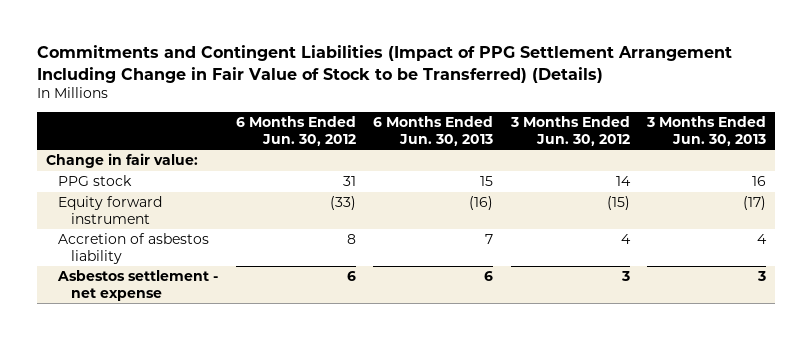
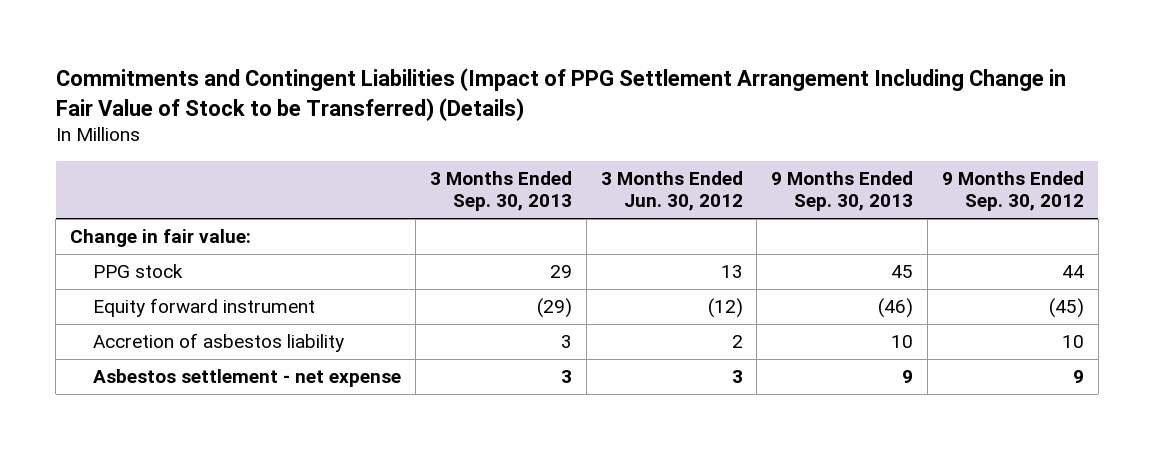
- | 6 Months Ended Jun. 30, 2012 | 6 Months Ended Jun. 30, 2013 | 3 Months Ended Jun. 30, 2012 | 3 Months Ended Jun. 30, 2013
+ | 3 Months Ended Sep. 30, 2013 | 3 Months Ended Jun. 30, 2012 | 9 Months Ended Sep. 30, 2013 | 9 Months Ended Sep. 30, 2012
- PPG stock | 31 | 15 | 14 | 16
- Equity forward instrument | (33) | (16) | (15) | (17)
- Accretion of asbestos liability | 8 | 7 | 4 | 4
+ PPG stock | 29 | 13 | 45 | 44
+ Equity forward instrument | (29) | (12) | (46) | (45)
+ Accretion of asbestos liability | 3 | 2 | 10 | 10

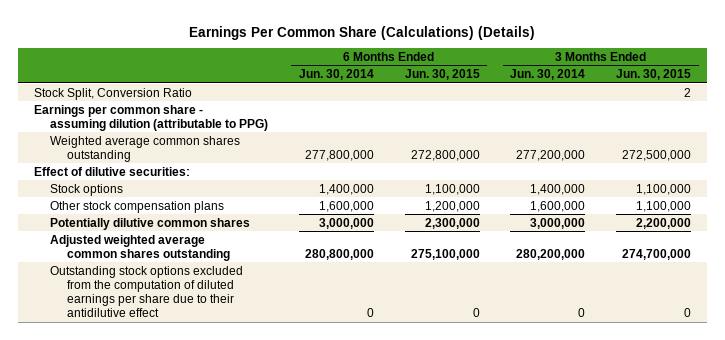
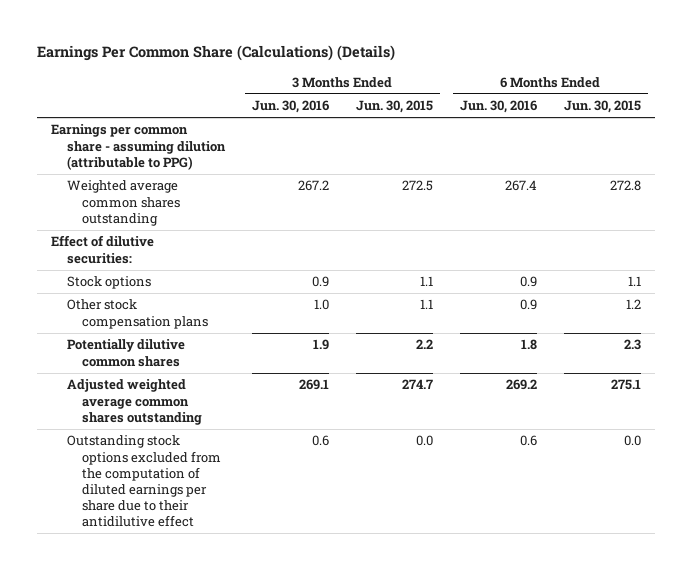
- | 6 Months Ended Jun. 30, 2014 | 6 Months Ended Jun. 30, 2015 | 3 Months Ended Jun. 30, 2014 | 3 Months Ended Jun. 30, 2015
+ | 3 Months Ended Jun. 30, 2016 | 3 Months Ended Jun. 30, 2015 | 6 Months Ended Jun. 30, 2016 | 6 Months Ended Jun. 30, 2015
- Stock Split, Conversion Ratio | | | | 2
- Weighted average common shares outstanding | 277,800,000 | 272,800,000 | 277,200,000 | 272,500,000
+ Weighted average common shares outstanding | 267.2 | 272.5 | 267.4 | 272.8
- Stock options | 1,400,000 | 1,100,000 | 1,400,000 | 1,100,000
- Other stock compensation plans | 1,600,000 | 1,200,000 | 1,600,000 | 1,100,000
- Potentially dilutive common shares | 3,000,000 | 2,300,000 | 3,000,000 | 2,200,000
- Adjusted weighted average common shares outstanding | 280,800,000 | 275,100,000 | 280,200,000 | 274,700,000
- Outstanding stock options excluded from the computation of diluted earnings per share due to their antidilutive effect | 0 | 0 | 0 | 0
+ Stock options | 0.9 | 1.1 | 0.9 | 1.1
+ Other stock compensation plans | 1.0 | 1.1 | 0.9 | 1.2
+ Potentially dilutive common shares | 1.9 | 2.2 | 1.8 | 2.3
+ Adjusted weighted average common shares outstanding | 269.1 | 274.7 | 269.2 | 275.1
+ Outstanding stock options excluded from the computation of diluted earnings per share due to their antidilutive effect | 0.6 | 0.0 | 0.6 | 0.0

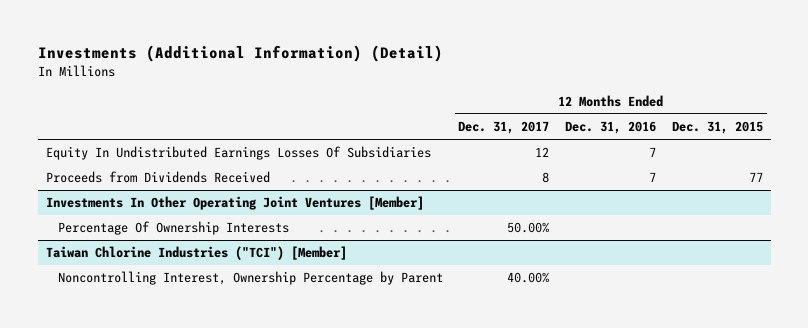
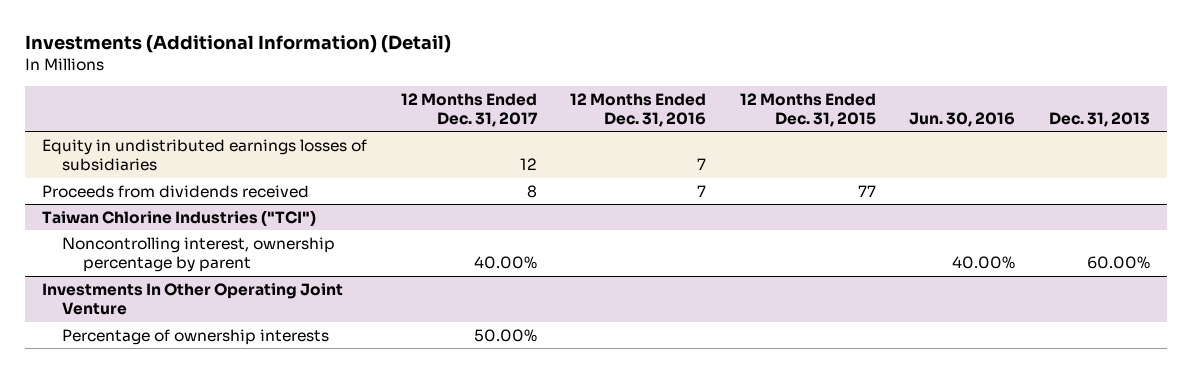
- | 12 Months Ended Dec. 31, 2017 | 12 Months Ended Dec. 31, 2016 | 12 Months Ended Dec. 31, 2015
+ | 12 Months Ended Dec. 31, 2017 | 12 Months Ended Dec. 31, 2016 | 12 Months Ended Dec. 31, 2015 | Jun. 30, 2016 | Dec. 31, 2013
- Equity In Undistributed Earnings Losses Of Subsidiaries | 12 | 7 |
- Proceeds from Dividends Received | 8 | 7 | 77
- Investments In Other Operating Joint Ventures [Member]
- Percentage Of Ownership Interests | 50.00% | |
- Taiwan Chlorine Industries ("TCI") [Member]
- Noncontrolling Interest, Ownership Percentage by Parent | 40.00% | |
+ Equity in undistributed earnings losses of subsidiaries | 12 | 7 | | |
+ Proceeds from dividends received | 8 | 7 | 77 | |
+ Taiwan Chlorine Industries ("TCI")
+ Noncontrolling interest, ownership percentage by parent | 40.00% | | | 40.00% | 60.00%
+ Investments In Other Operating Joint Venture
+ Percentage of ownership interests | 50.00% | | | |

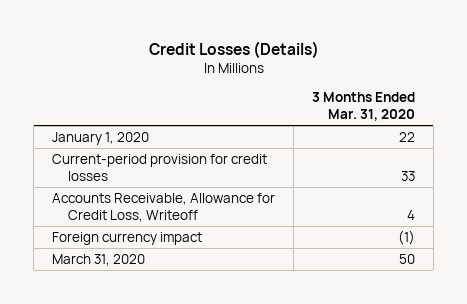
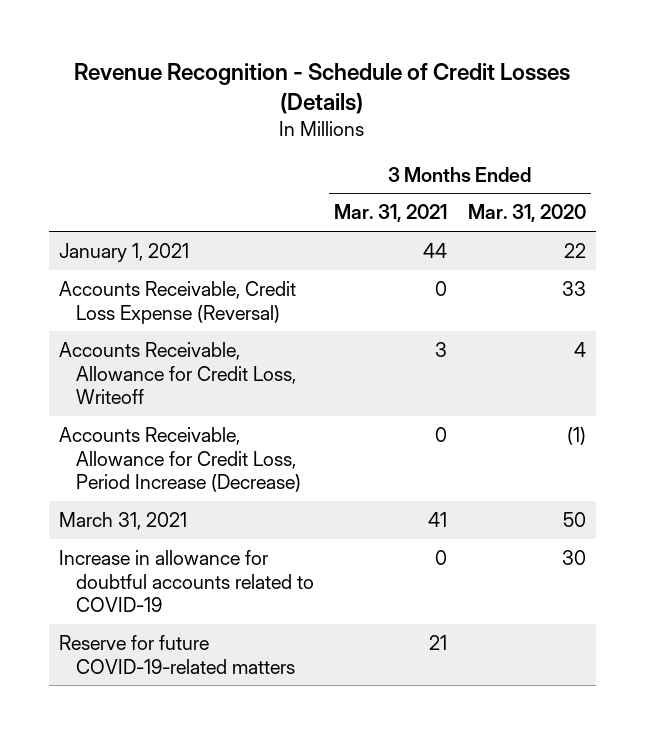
- Credit Losses (Details)
+ Revenue Recognition - Schedule of Credit Losses (Details)
- | 3 Months Ended Mar. 31, 2020
+ | 3 Months Ended Mar. 31, 2021 | 3 Months Ended Mar. 31, 2020
- January 1, 2020 | 22
- Current-period provision for credit losses | 33
+ January 1, 2021 | 44 | 22
+ Accounts Receivable, Credit Loss Expense (Reversal) | 0 | 33
- Foreign currency impact | (1)
- March 31, 2020 | 50
+ Accounts Receivable, Allowance for Credit Loss, Period Increase (Decrease) | 0 | (1)
+ March 31, 2021 | 41 | 50
+ Increase in allowance for doubtful accounts related to COVID-19 | 0 | 30
+ Reserve for future COVID-19-related matters | 21 |

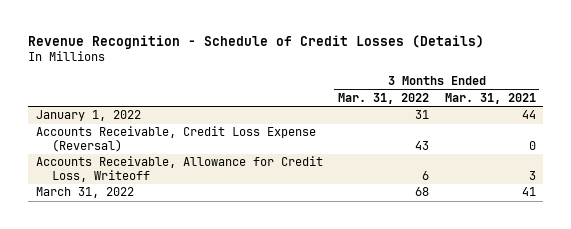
- | 3 Months Ended Mar. 31, 2021 | 3 Months Ended Mar. 31, 2020
+ | 3 Months Ended Mar. 31, 2022 | 3 Months Ended Mar. 31, 2021
- January 1, 2021 | 44 | 22
+ January 1, 2022 | 31 | 44
- Accounts Receivable, Allowance for Credit Loss, Period Increase (Decrease) | 0 | (1)
- March 31, 2021 | 41 | 50
- Increase in allowance for doubtful accounts related to COVID-19 | 0 | 30
- Reserve for future COVID-19-related matters | 21 |
+ March 31, 2022 | 68 | 41

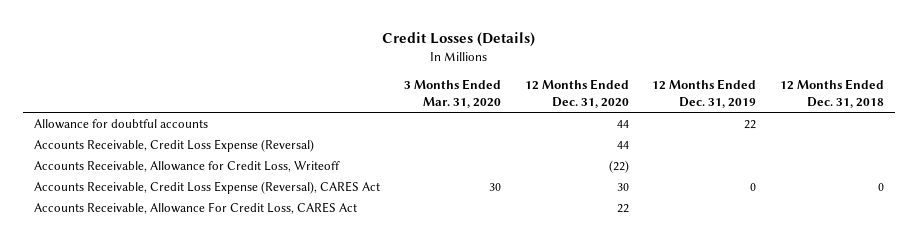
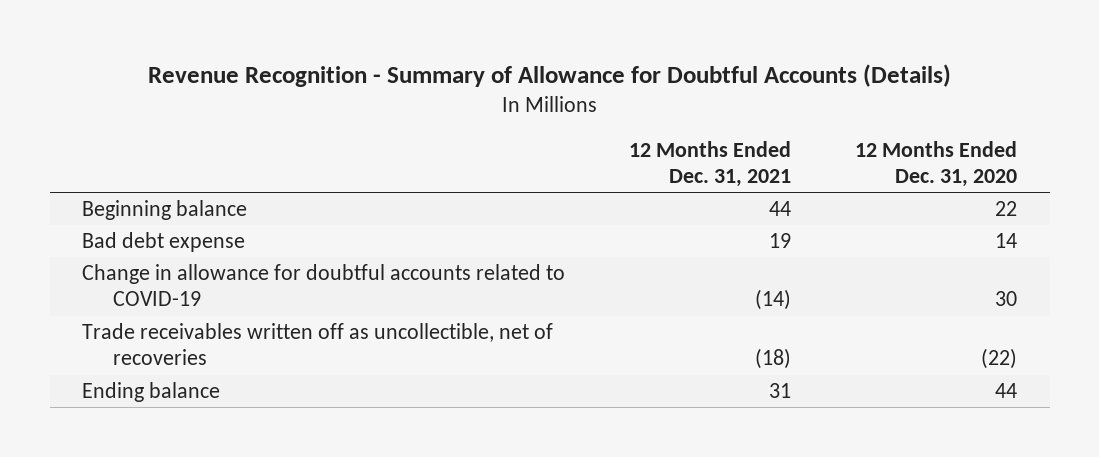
- Credit Losses (Details)
+ Revenue Recognition - Summary of Allowance for Doubtful Accounts (Details)
- | 3 Months Ended Mar. 31, 2020 | 12 Months Ended Dec. 31, 2020 | 12 Months Ended Dec. 31, 2019 | 12 Months Ended Dec. 31, 2018
+ | 12 Months Ended Dec. 31, 2021 | 12 Months Ended Dec. 31, 2020
- Allowance for doubtful accounts | | 44 | 22 |
- Accounts Receivable, Credit Loss Expense (Reversal) | | 44 | |
- Accounts Receivable, Allowance for Credit Loss, Writeoff | | (22) | |
- Accounts Receivable, Credit Loss Expense (Reversal), CARES Act | 30 | 30 | 0 | 0
- Accounts Receivable, Allowance For Credit Loss, CARES Act | | 22 | |
+ Beginning balance | 44 | 22
+ Bad debt expense | 19 | 14
+ Change in allowance for doubtful accounts related to COVID-19 | (14) | 30
+ Trade receivables written off as uncollectible, net of recoveries | (18) | (22)
+ Ending balance | 31 | 44

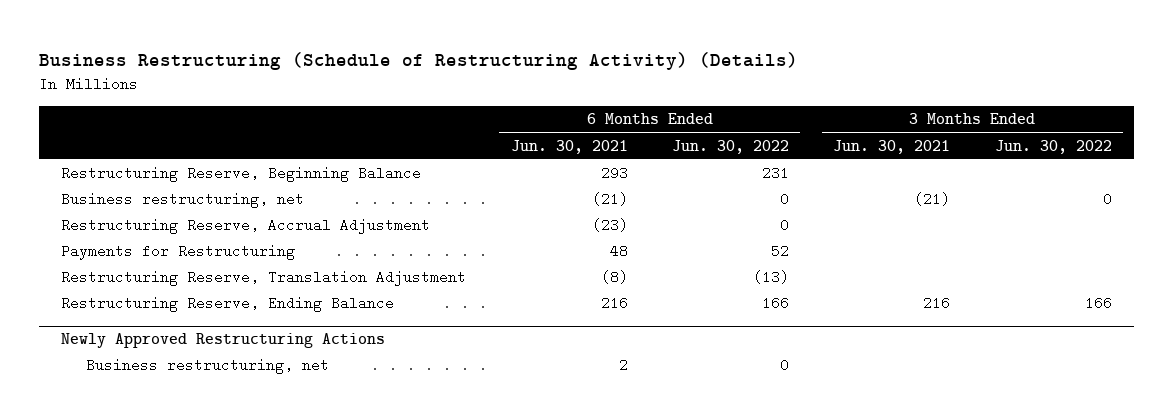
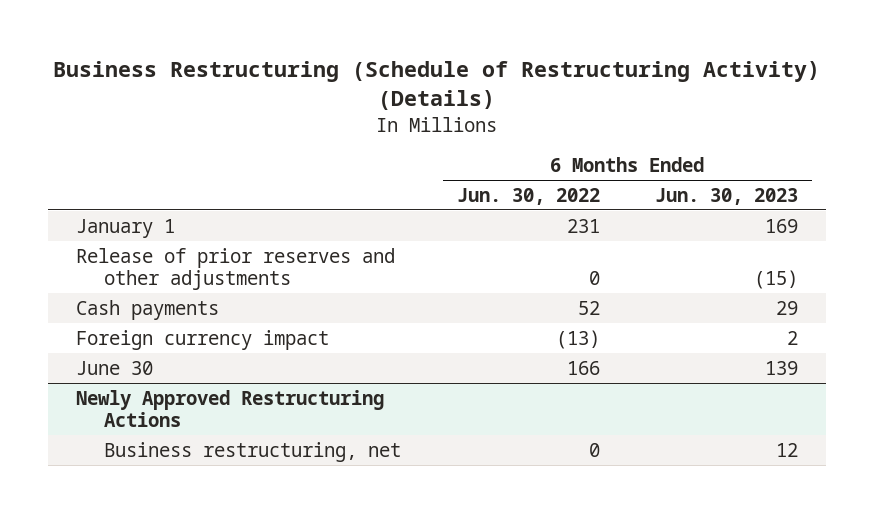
- | 6 Months Ended Jun. 30, 2021 | 6 Months Ended Jun. 30, 2022 | 3 Months Ended Jun. 30, 2021 | 3 Months Ended Jun. 30, 2022
+ | 6 Months Ended Jun. 30, 2022 | 6 Months Ended Jun. 30, 2023
- Restructuring Reserve, Beginning Balance | 293 | 231 | |
- Business restructuring, net | (21) | 0 | (21) | 0
- Restructuring Reserve, Accrual Adjustment | (23) | 0 | |
- Payments for Restructuring | 48 | 52 | |
- Restructuring Reserve, Translation Adjustment | (8) | (13) | |
- Restructuring Reserve, Ending Balance | 216 | 166 | 216 | 166
+ January 1 | 231 | 169
+ Release of prior reserves and other adjustments | 0 | (15)
+ Cash payments | 52 | 29
+ Foreign currency impact | (13) | 2
+ June 30 | 166 | 139

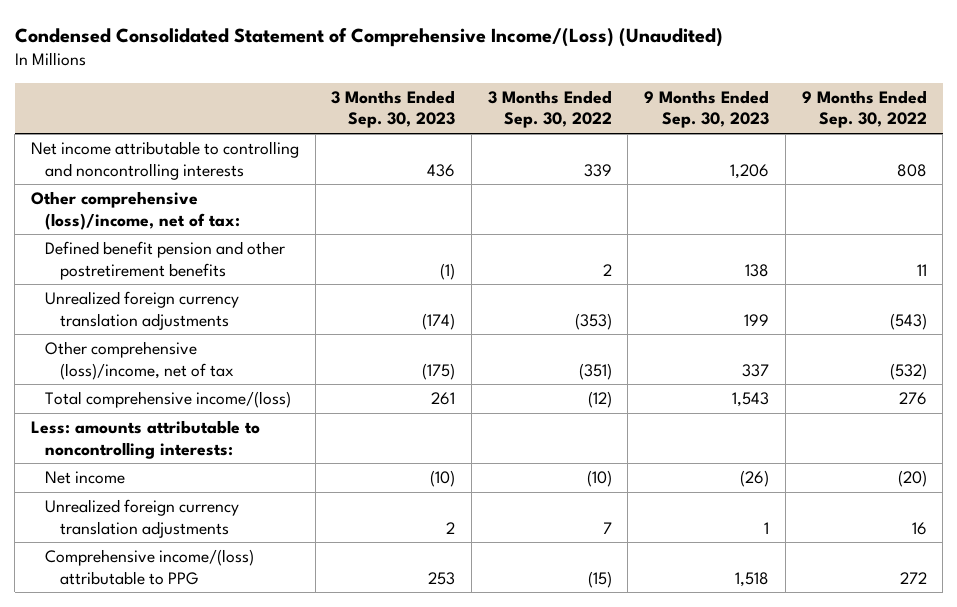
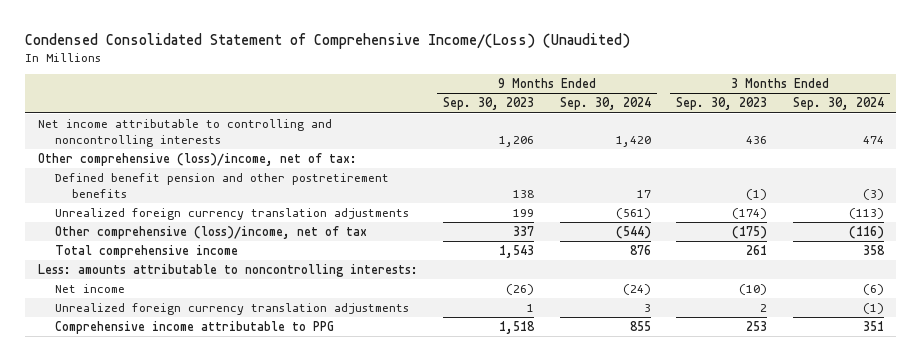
- | 3 Months Ended Sep. 30, 2023 | 3 Months Ended Sep. 30, 2022 | 9 Months Ended Sep. 30, 2023 | 9 Months Ended Sep. 30, 2022
+ | 9 Months Ended Sep. 30, 2023 | 9 Months Ended Sep. 30, 2024 | 3 Months Ended Sep. 30, 2023 | 3 Months Ended Sep. 30, 2024
- Total comprehensive income/(loss) | 261 | (12) | 1,543 | 276
+ Total comprehensive income | 1,543 | 876 | 261 | 358
- Comprehensive income/(loss) attributable to PPG | 253 | (15) | 1,518 | 272
+ Comprehensive income attributable to PPG | 1,518 | 855 | 253 | 351

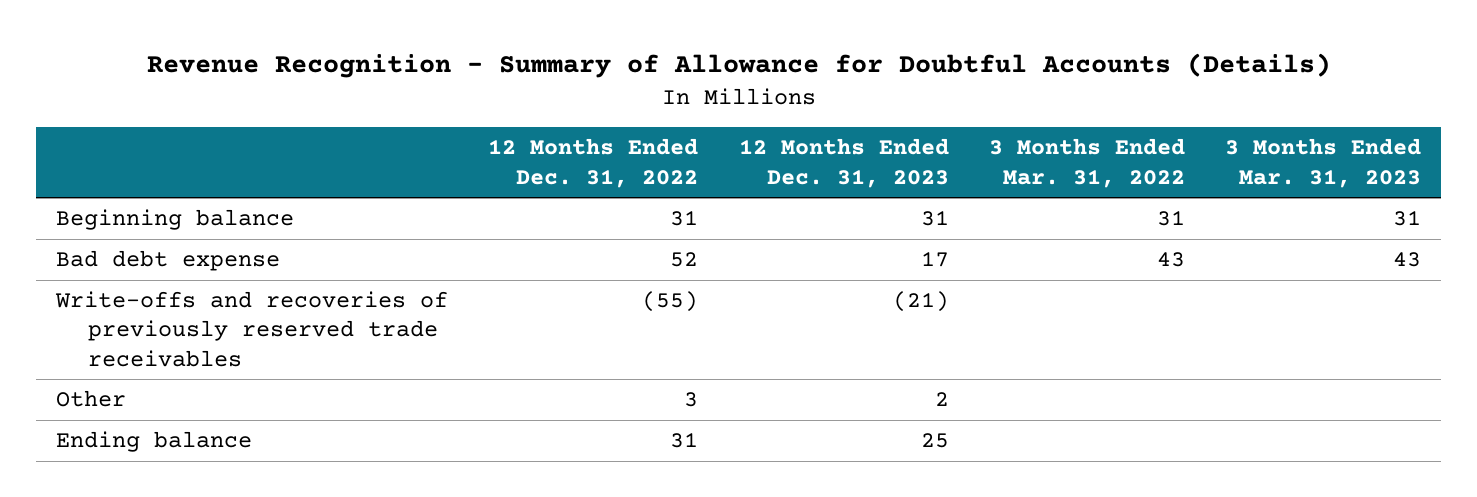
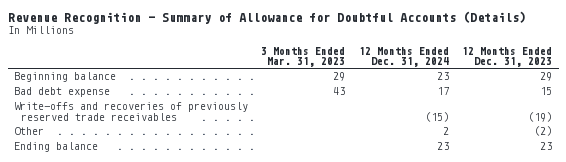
- | 12 Months Ended Dec. 31, 2022 | 12 Months Ended Dec. 31, 2023 | 3 Months Ended Mar. 31, 2022 | 3 Months Ended Mar. 31, 2023
+ | 3 Months Ended Mar. 31, 2023 | 12 Months Ended Dec. 31, 2024 | 12 Months Ended Dec. 31, 2023
- Beginning balance | 31 | 31 | 31 | 31
- Bad debt expense | 52 | 17 | 43 | 43
- Write-offs and recoveries of previously reserved trade receivables | (55) | (21) | |
- Other | 3 | 2 | |
- Ending balance | 31 | 25 | |
+ Beginning balance | 29 | 23 | 29
+ Bad debt expense | 43 | 17 | 15
+ Write-offs and recoveries of previously reserved trade receivables | | (15) | (19)
+ Other | | 2 | (2)
+ Ending balance | | 23 | 23

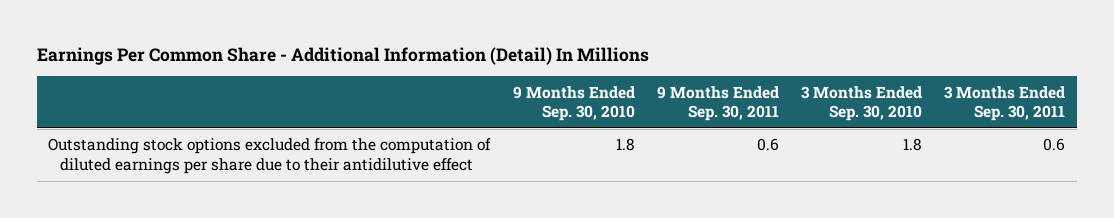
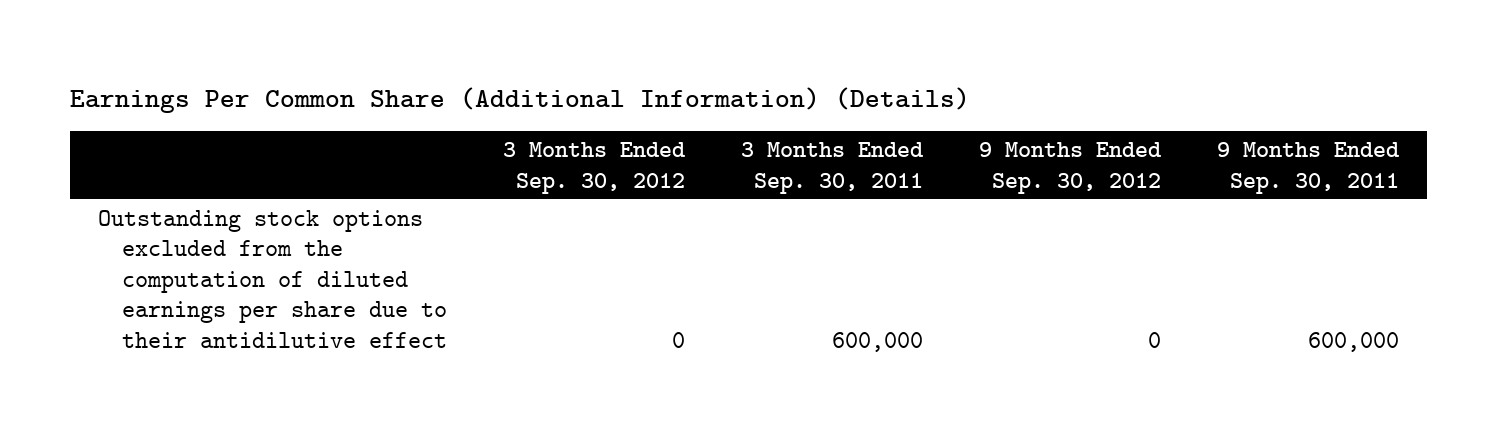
- Earnings Per Common Share - Additional Information (Detail) In Millions
+ Earnings Per Common Share (Additional Information) (Details)
- | 9 Months Ended Sep. 30, 2010 | 9 Months Ended Sep. 30, 2011 | 3 Months Ended Sep. 30, 2010 | 3 Months Ended Sep. 30, 2011
+ | 3 Months Ended Sep. 30, 2012 | 3 Months Ended Sep. 30, 2011 | 9 Months Ended Sep. 30, 2012 | 9 Months Ended Sep. 30, 2011
- Outstanding stock options excluded from the computation of diluted earnings per share due to their antidilutive effect | 1.8 | 0.6 | 1.8 | 0.6
+ Outstanding stock options excluded from the computation of diluted earnings per share due to their antidilutive effect | 0 | 600,000 | 0 | 600,000

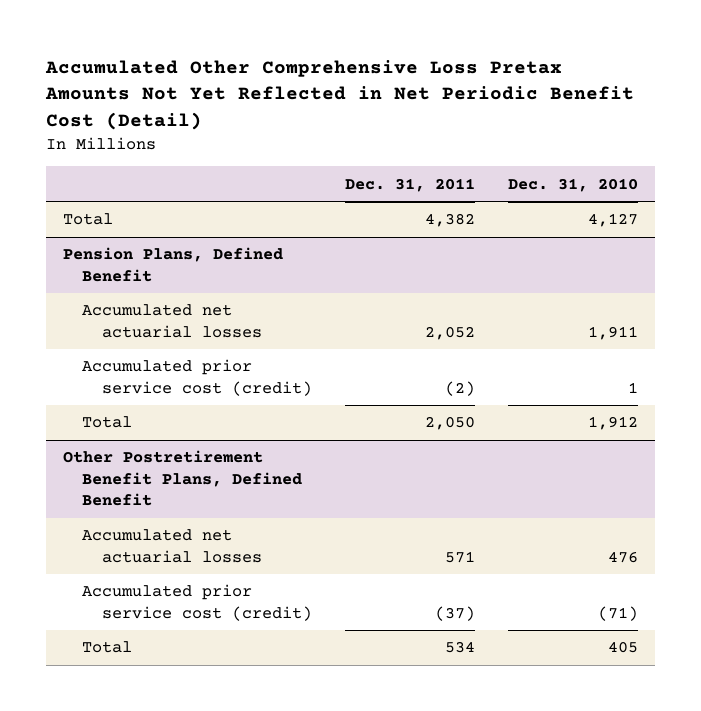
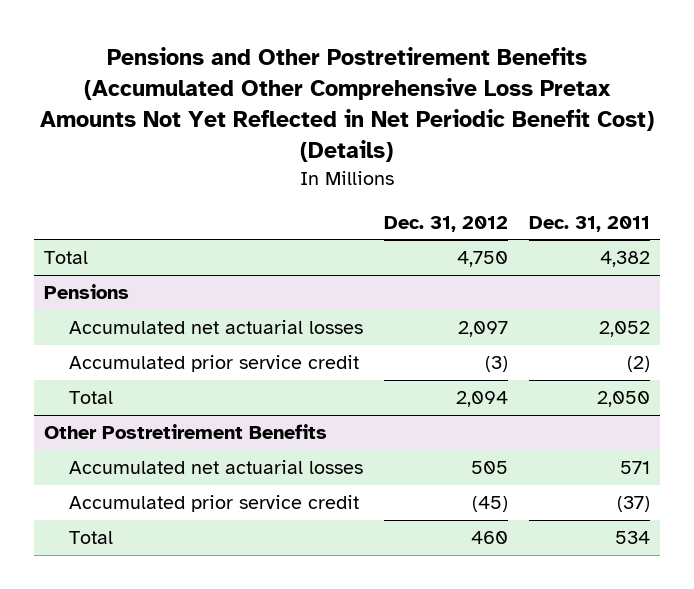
- Accumulated Other Comprehensive Loss Pretax Amounts Not Yet Reflected in Net Periodic Benefit Cost (Detail)
+ Pensions and Other Postretirement Benefits (Accumulated Other Comprehensive Loss Pretax Amounts Not Yet Reflected in Net Periodic Benefit Cost) (Details)
- | Dec. 31, 2011 | Dec. 31, 2010
+ | Dec. 31, 2012 | Dec. 31, 2011
- Pension Plans, Defined Benefit
+ Pensions
- Accumulated prior service cost (credit) | (2) | 1
+ Accumulated prior service credit | (3) | (2)
- Other Postretirement Benefit Plans, Defined Benefit
+ Other Postretirement Benefits
- Accumulated prior service cost (credit) | (37) | (71)
+ Accumulated prior service credit | (45) | (37)

